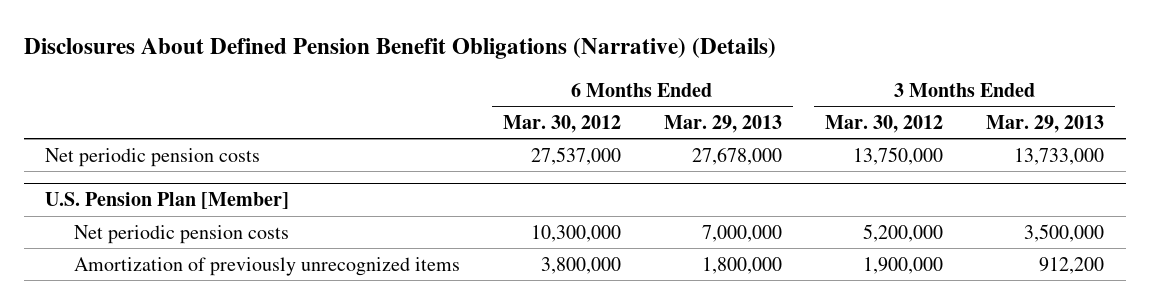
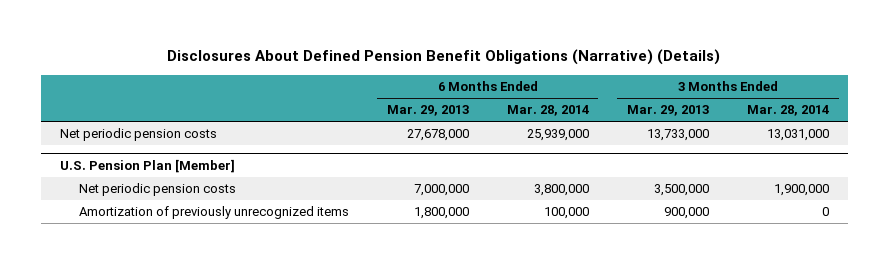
- | 6 Months Ended Mar. 30, 2012 | 6 Months Ended Mar. 29, 2013 | 3 Months Ended Mar. 30, 2012 | 3 Months Ended Mar. 29, 2013
+ | 6 Months Ended Mar. 29, 2013 | 6 Months Ended Mar. 28, 2014 | 3 Months Ended Mar. 29, 2013 | 3 Months Ended Mar. 28, 2014
@ U.S. Pension Plan [Member]
- Amortization of previously unrecognized items | 3,800,000 | 1,800,000 | 1,900,000 | 912,200
+ Amortization of previously unrecognized items | 1,800,000 | 100,000 | 900,000 | 0

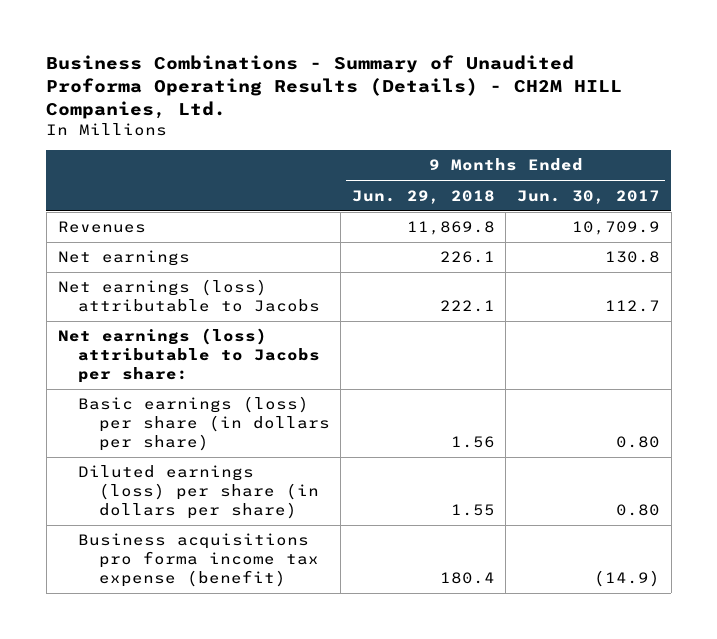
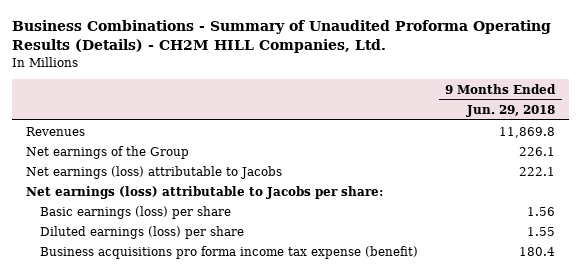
- | 9 Months Ended Jun. 29, 2018 | 9 Months Ended Jun. 30, 2017
+ | 9 Months Ended Jun. 29, 2018
- Net earnings | 226.1 | 130.8
+ Net earnings of the Group | 226.1
- Basic earnings (loss) per share (in dollars per share) | 1.56 | 0.80
- Diluted earnings (loss) per share (in dollars per share) | 1.55 | 0.80
+ Basic earnings (loss) per share | 1.56
+ Diluted earnings (loss) per share | 1.55

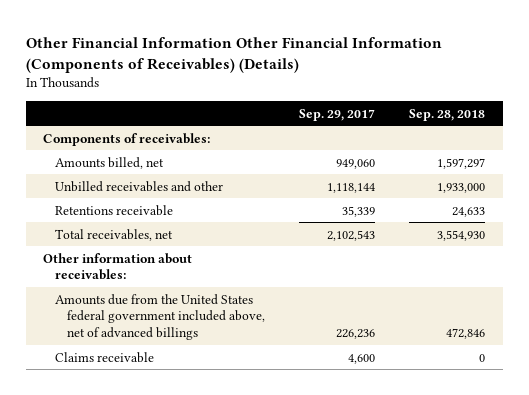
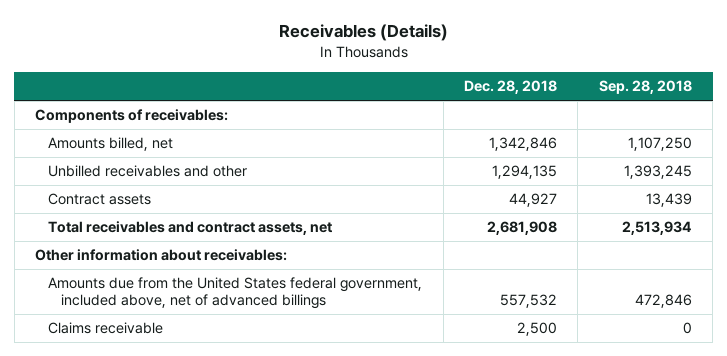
- Other Financial Information Other Financial Information (Components of Receivables) (Details)
+ Receivables (Details)
- | Sep. 29, 2017 | Sep. 28, 2018
+ | Dec. 28, 2018 | Sep. 28, 2018
- Amounts billed, net | 949,060 | 1,597,297
- Unbilled receivables and other | 1,118,144 | 1,933,000
- Retentions receivable | 35,339 | 24,633
- Total receivables, net | 2,102,543 | 3,554,930
+ Amounts billed, net | 1,342,846 | 1,107,250
+ Unbilled receivables and other | 1,294,135 | 1,393,245
+ Contract assets | 44,927 | 13,439
+ Total receivables and contract assets, net | 2,681,908 | 2,513,934
- Amounts due from the United States federal government included above, net of advanced billings | 226,236 | 472,846
+ Amounts due from the United States federal government, included above, net of advanced billings | 557,532 | 472,846

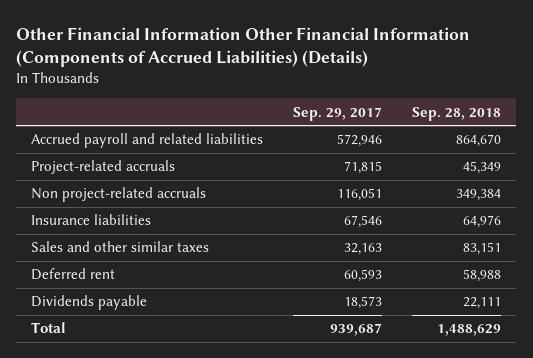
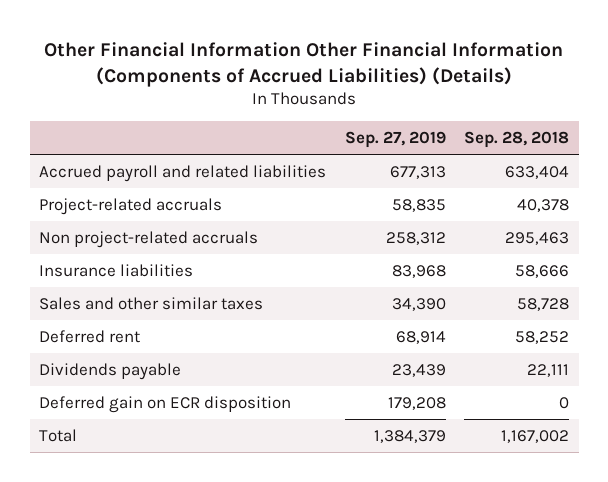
- | Sep. 29, 2017 | Sep. 28, 2018
+ | Sep. 27, 2019 | Sep. 28, 2018
- Accrued payroll and related liabilities | 572,946 | 864,670
- Project-related accruals | 71,815 | 45,349
- Non project-related accruals | 116,051 | 349,384
- Insurance liabilities | 67,546 | 64,976
- Sales and other similar taxes | 32,163 | 83,151
- Deferred rent | 60,593 | 58,988
+ Accrued payroll and related liabilities | 677,313 | 633,404
+ Project-related accruals | 58,835 | 40,378
+ Non project-related accruals | 258,312 | 295,463
+ Insurance liabilities | 83,968 | 58,666
+ Sales and other similar taxes | 34,390 | 58,728
+ Deferred rent | 68,914 | 58,252
- Total | 939,687 | 1,488,629
+ Deferred gain on ECR disposition | 179,208 | 0
+ Total | 1,384,379 | 1,167,002

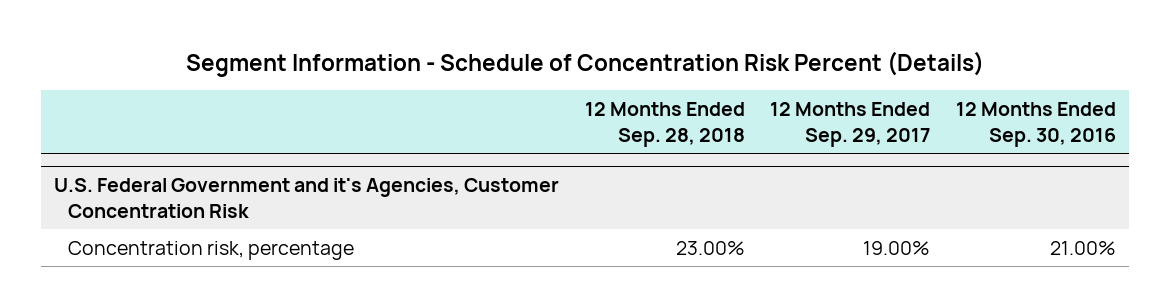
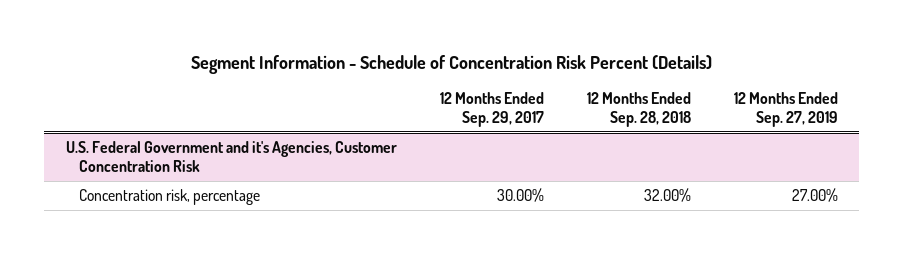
- | 12 Months Ended Sep. 28, 2018 | 12 Months Ended Sep. 29, 2017 | 12 Months Ended Sep. 30, 2016
+ | 12 Months Ended Sep. 29, 2017 | 12 Months Ended Sep. 28, 2018 | 12 Months Ended Sep. 27, 2019
@ U.S. Federal Government and it's Agencies, Customer Concentration Risk
- Concentration risk, percentage | 23.00% | 19.00% | 21.00%
+ Concentration risk, percentage | 30.00% | 32.00% | 27.00%

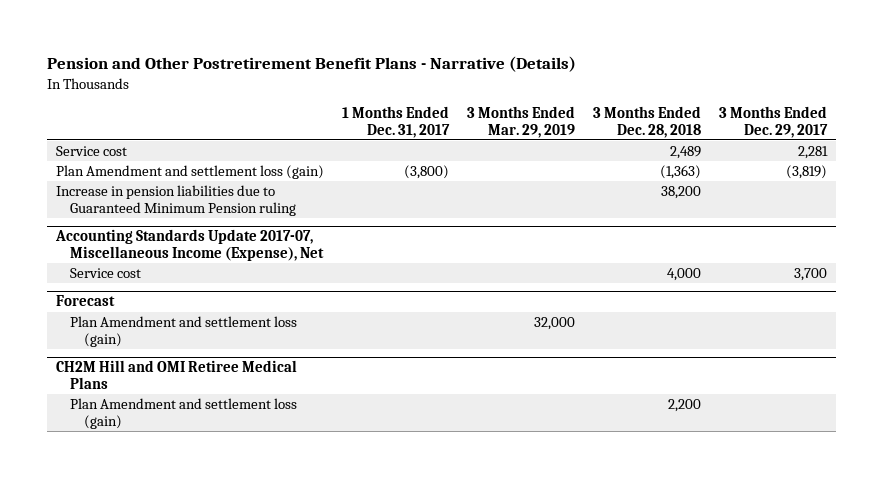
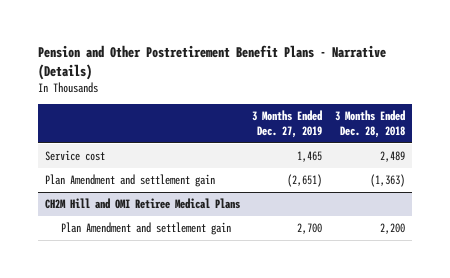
- | 1 Months Ended Dec. 31, 2017 | 3 Months Ended Mar. 29, 2019 | 3 Months Ended Dec. 28, 2018 | 3 Months Ended Dec. 29, 2017
+ | 3 Months Ended Dec. 27, 2019 | 3 Months Ended Dec. 28, 2018
- Plan Amendment and settlement loss (gain) | (3,800) | | (1,363) | (3,819)
- Increase in pension liabilities due to Guaranteed Minimum Pension ruling | | | 38,200 |
- Accounting Standards Update 2017-07, Miscellaneous Income (Expense), Net
- Service cost | | | 4,000 | 3,700
- Forecast
- Plan Amendment and settlement loss (gain) | | 32,000 | |
+ Plan Amendment and settlement gain | (2,651) | (1,363)
@ CH2M Hill and OMI Retiree Medical Plans
- Plan Amendment and settlement loss (gain) | | | 2,200 |
+ Plan Amendment and settlement gain | 2,700 | 2,200

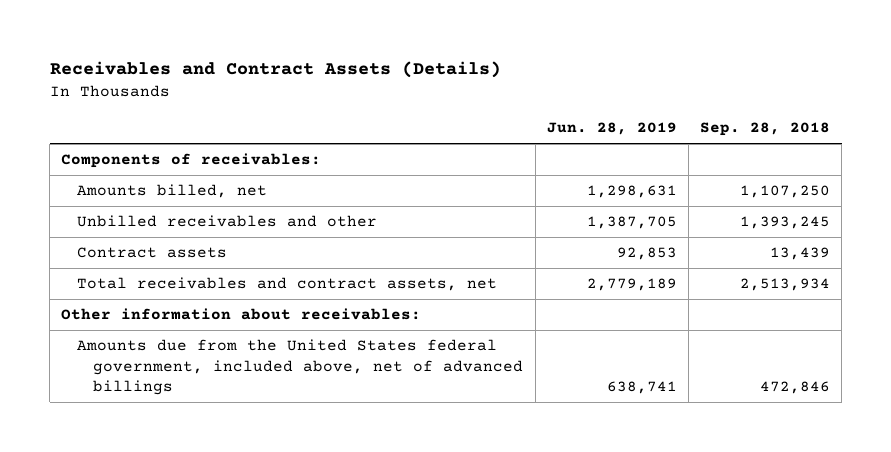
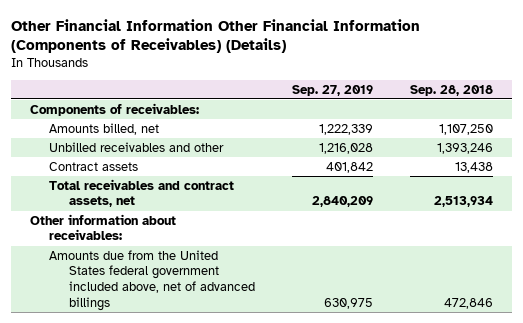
- Receivables and Contract Assets (Details)
+ Other Financial Information Other Financial Information (Components of Receivables) (Details)
- | Jun. 28, 2019 | Sep. 28, 2018
+ | Sep. 27, 2019 | Sep. 28, 2018
- Unbilled receivables and other | 1,387,705 | 1,393,245
- Contract assets | 92,853 | 13,439
+ Unbilled receivables and other | 1,216,028 | 1,393,246
+ Contract assets | 401,842 | 13,438
- Amounts due from the United States federal government, included above, net of advanced billings | 638,741 | 472,846
+ Amounts due from the United States federal government included above, net of advanced billings | 630,975 | 472,846

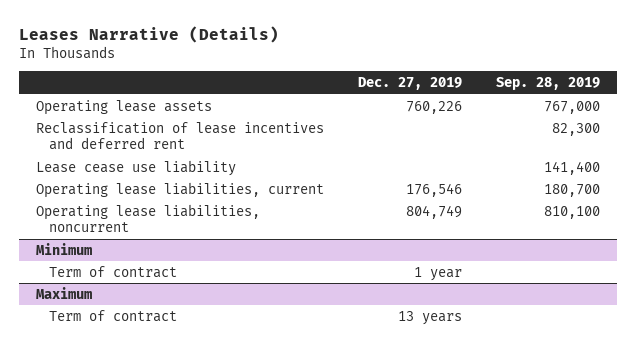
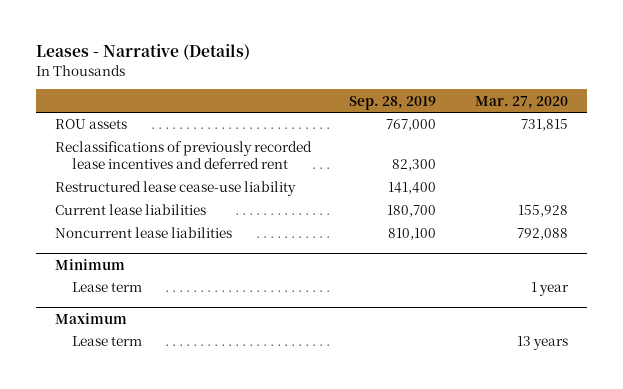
- Leases Narrative (Details)
+ Leases - Narrative (Details)
- | Dec. 27, 2019 | Sep. 28, 2019
+ | Sep. 28, 2019 | Mar. 27, 2020
- Operating lease assets | 760,226 | 767,000
- Reclassification of lease incentives and deferred rent | | 82,300
- Lease cease use liability | | 141,400
- Operating lease liabilities, current | 176,546 | 180,700
- Operating lease liabilities, noncurrent | 804,749 | 810,100
+ ROU assets | 767,000 | 731,815
+ Reclassifications of previously recorded lease incentives and deferred rent | 82,300 |
+ Restructured lease cease-use liability | 141,400 |
+ Current lease liabilities | 180,700 | 155,928
+ Noncurrent lease liabilities | 810,100 | 792,088
@ Minimum
- Term of contract | 1 year |
+ Lease term | | 1 year
@ Maximum
- Term of contract | 13 years |
+ Lease term | | 13 years

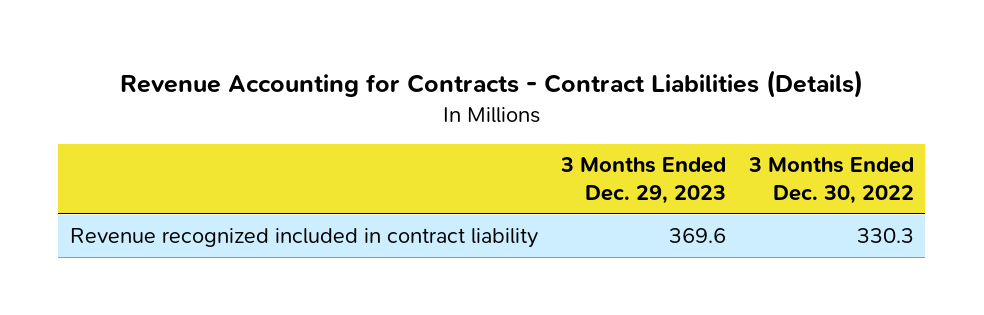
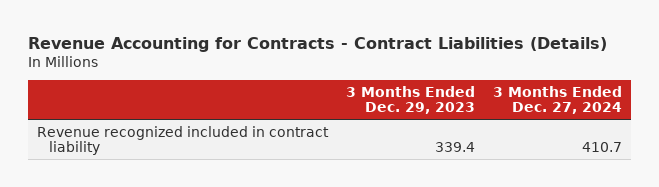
- | 3 Months Ended Dec. 29, 2023 | 3 Months Ended Dec. 30, 2022
+ | 3 Months Ended Dec. 29, 2023 | 3 Months Ended Dec. 27, 2024
- Revenue recognized included in contract liability | 369.6 | 330.3
+ Revenue recognized included in contract liability | 339.4 | 410.7

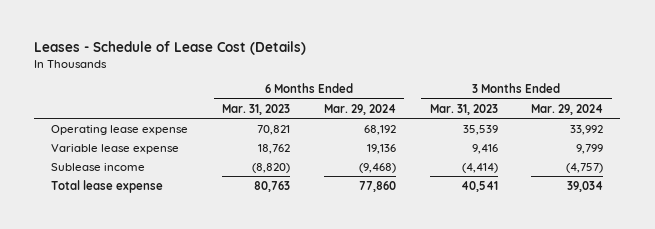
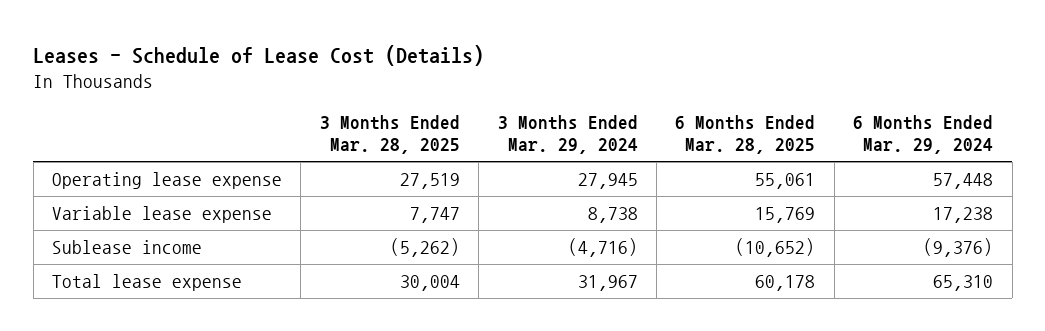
- | 6 Months Ended Mar. 31, 2023 | 6 Months Ended Mar. 29, 2024 | 3 Months Ended Mar. 31, 2023 | 3 Months Ended Mar. 29, 2024
+ | 3 Months Ended Mar. 28, 2025 | 3 Months Ended Mar. 29, 2024 | 6 Months Ended Mar. 28, 2025 | 6 Months Ended Mar. 29, 2024
- Operating lease expense | 70,821 | 68,192 | 35,539 | 33,992
- Variable lease expense | 18,762 | 19,136 | 9,416 | 9,799
- Sublease income | (8,820) | (9,468) | (4,414) | (4,757)
- Total lease expense | 80,763 | 77,860 | 40,541 | 39,034
+ Operating lease expense | 27,519 | 27,945 | 55,061 | 57,448
+ Variable lease expense | 7,747 | 8,738 | 15,769 | 17,238
+ Sublease income | (5,262) | (4,716) | (10,652) | (9,376)
+ Total lease expense | 30,004 | 31,967 | 60,178 | 65,310

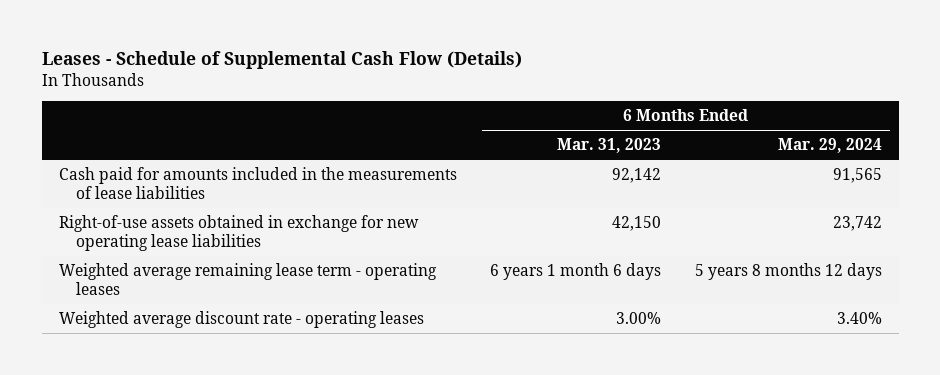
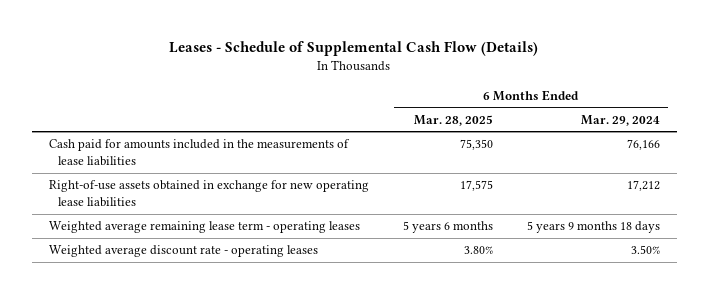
- | 6 Months Ended Mar. 31, 2023 | 6 Months Ended Mar. 29, 2024
+ | 6 Months Ended Mar. 28, 2025 | 6 Months Ended Mar. 29, 2024
- Cash paid for amounts included in the measurements of lease liabilities | 92,142 | 91,565
- Right-of-use assets obtained in exchange for new operating lease liabilities | 42,150 | 23,742
- Weighted average remaining lease term - operating leases | 6 years 1 month 6 days | 5 years 8 months 12 days
- Weighted average discount rate - operating leases | 3.00% | 3.40%
+ Cash paid for amounts included in the measurements of lease liabilities | 75,350 | 76,166
+ Right-of-use assets obtained in exchange for new operating lease liabilities | 17,575 | 17,212
+ Weighted average remaining lease term - operating leases | 5 years 6 months | 5 years 9 months 18 days
+ Weighted average discount rate - operating leases | 3.80% | 3.50%

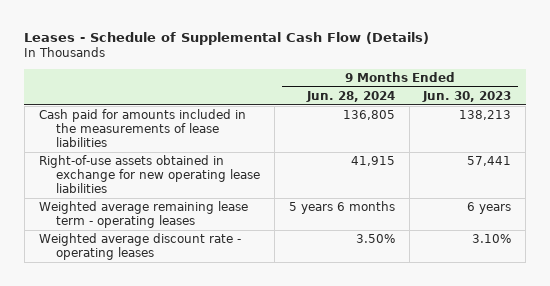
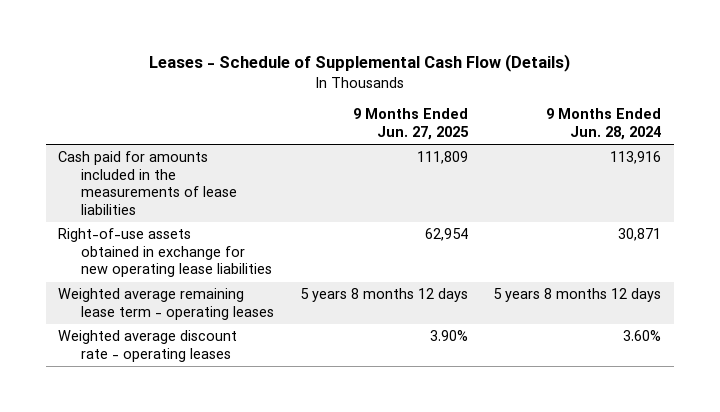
- | 9 Months Ended Jun. 28, 2024 | 9 Months Ended Jun. 30, 2023
+ | 9 Months Ended Jun. 27, 2025 | 9 Months Ended Jun. 28, 2024
- Cash paid for amounts included in the measurements of lease liabilities | 136,805 | 138,213
- Right-of-use assets obtained in exchange for new operating lease liabilities | 41,915 | 57,441
- Weighted average remaining lease term - operating leases | 5 years 6 months | 6 years
- Weighted average discount rate - operating leases | 3.50% | 3.10%
+ Cash paid for amounts included in the measurements of lease liabilities | 111,809 | 113,916
+ Right-of-use assets obtained in exchange for new operating lease liabilities | 62,954 | 30,871
+ Weighted average remaining lease term - operating leases | 5 years 8 months 12 days | 5 years 8 months 12 days
+ Weighted average discount rate - operating leases | 3.90% | 3.60%

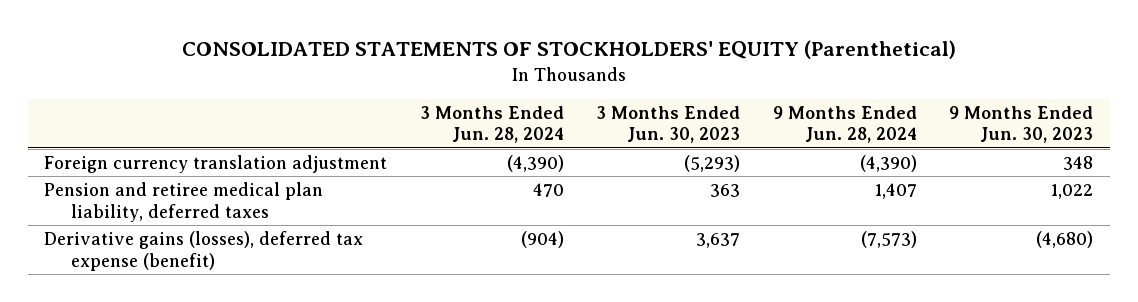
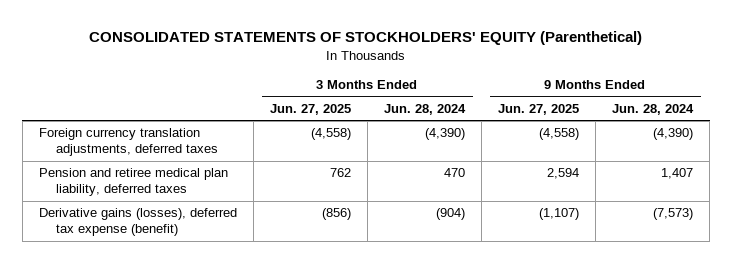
- | 3 Months Ended Jun. 28, 2024 | 3 Months Ended Jun. 30, 2023 | 9 Months Ended Jun. 28, 2024 | 9 Months Ended Jun. 30, 2023
+ | 3 Months Ended Jun. 27, 2025 | 3 Months Ended Jun. 28, 2024 | 9 Months Ended Jun. 27, 2025 | 9 Months Ended Jun. 28, 2024
- Foreign currency translation adjustment | (4,390) | (5,293) | (4,390) | 348
+ Foreign currency translation adjustments, deferred taxes | (4,558) | (4,390) | (4,558) | (4,390)

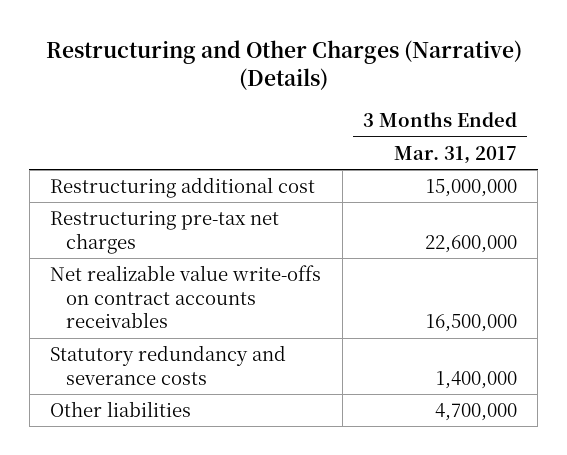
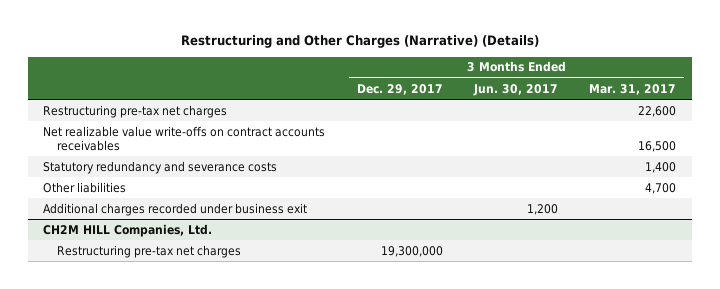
- | 3 Months Ended Mar. 31, 2017
+ | 3 Months Ended Dec. 29, 2017 | 3 Months Ended Jun. 30, 2017 | 3 Months Ended Mar. 31, 2017
- Restructuring additional cost | 15,000,000
- Restructuring pre-tax net charges | 22,600,000
- Net realizable value write-offs on contract accounts receivables | 16,500,000
- Statutory redundancy and severance costs | 1,400,000
- Other liabilities | 4,700,000
+ Restructuring pre-tax net charges | | | 22,600
+ Net realizable value write-offs on contract accounts receivables | | | 16,500
+ Statutory redundancy and severance costs | | | 1,400
+ Other liabilities | | | 4,700
+ Additional charges recorded under business exit | | 1,200 |
+ CH2M HILL Companies, Ltd.
+ Restructuring pre-tax net charges | 19,300,000 | |

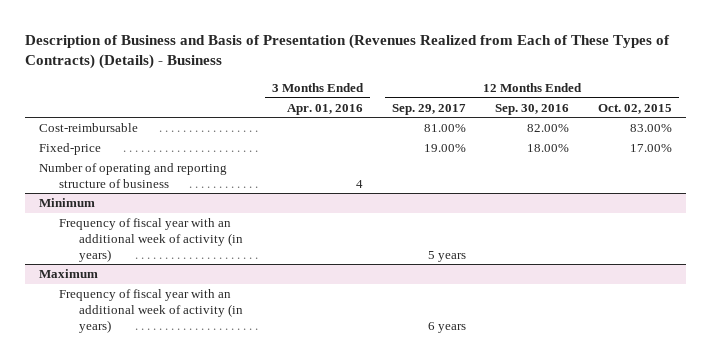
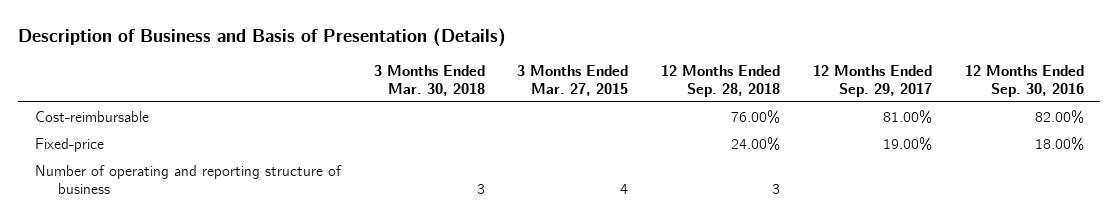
- Description of Business and Basis of Presentation (Revenues Realized from Each of These Types of Contracts) (Details) - Business
+ Description of Business and Basis of Presentation (Details)
- | 3 Months Ended Apr. 01, 2016 | 12 Months Ended Sep. 29, 2017 | 12 Months Ended Sep. 30, 2016 | 12 Months Ended Oct. 02, 2015
+ | 3 Months Ended Mar. 30, 2018 | 3 Months Ended Mar. 27, 2015 | 12 Months Ended Sep. 28, 2018 | 12 Months Ended Sep. 29, 2017 | 12 Months Ended Sep. 30, 2016
- Minimum
- Frequency of fiscal year with an additional week of activity (in years) | | 5 years | |
- Maximum
- Frequency of fiscal year with an additional week of activity (in years) | | 6 years | |

